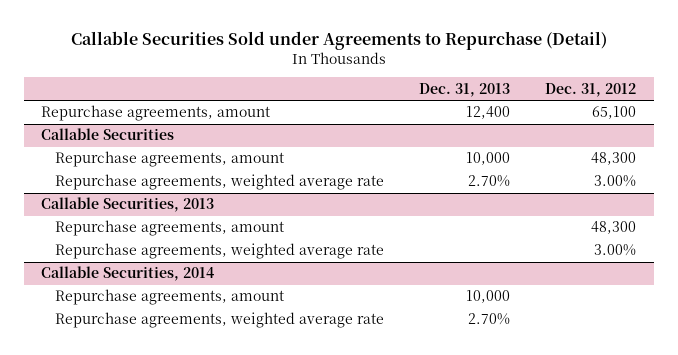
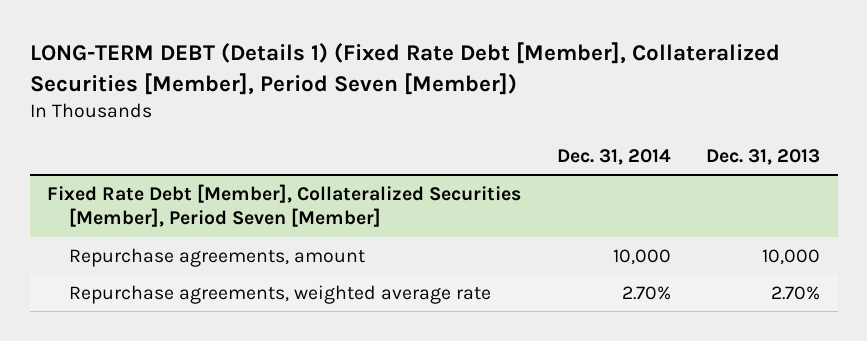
- Callable Securities Sold under Agreements to Repurchase (Detail)
+ LONG-TERM DEBT (Details 1) (Fixed Rate Debt [Member], Collateralized Securities [Member], Period Seven [Member])
- | Dec. 31, 2013 | Dec. 31, 2012
+ | Dec. 31, 2014 | Dec. 31, 2013
- Repurchase agreements, amount | 12,400 | 65,100
- Callable Securities
- Repurchase agreements, amount | 10,000 | 48,300
- Repurchase agreements, weighted average rate | 2.70% | 3.00%
- Callable Securities, 2013
- Repurchase agreements, amount | | 48,300
- Repurchase agreements, weighted average rate | | 3.00%
- Callable Securities, 2014
+ Fixed Rate Debt [Member], Collateralized Securities [Member], Period Seven [Member]

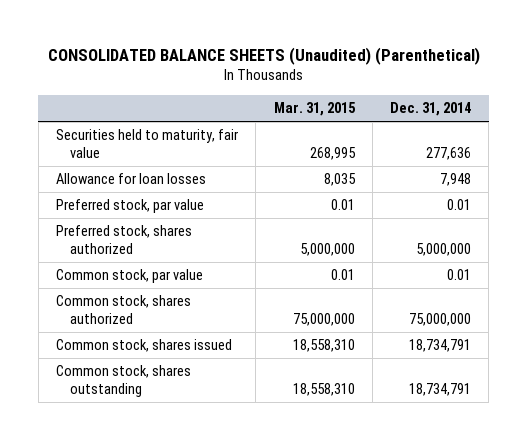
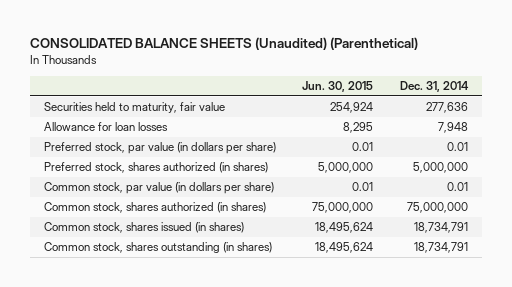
- | Mar. 31, 2015 | Dec. 31, 2014
+ | Jun. 30, 2015 | Dec. 31, 2014
- Preferred stock, par value | 0.01 | 0.01
- Preferred stock, shares authorized | 5,000,000 | 5,000,000
- Common stock, par value | 0.01 | 0.01
- Common stock, shares authorized | 75,000,000 | 75,000,000
- Common stock, shares issued | 18,558,310 | 18,734,791
- Common stock, shares outstanding | 18,558,310 | 18,734,791
+ Preferred stock, par value (in dollars per share) | 0.01 | 0.01
+ Preferred stock, shares authorized (in shares) | 5,000,000 | 5,000,000
+ Common stock, par value (in dollars per share) | 0.01 | 0.01
+ Common stock, shares authorized (in shares) | 75,000,000 | 75,000,000
+ Common stock, shares issued (in shares) | 18,495,624 | 18,734,791
+ Common stock, shares outstanding (in shares) | 18,495,624 | 18,734,791

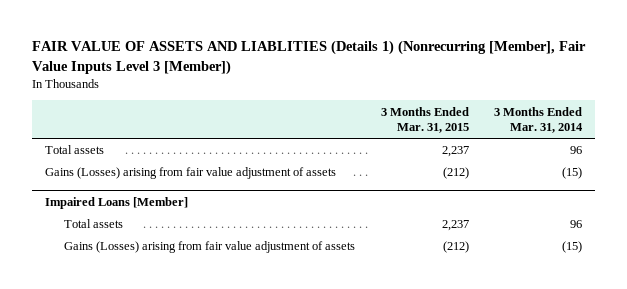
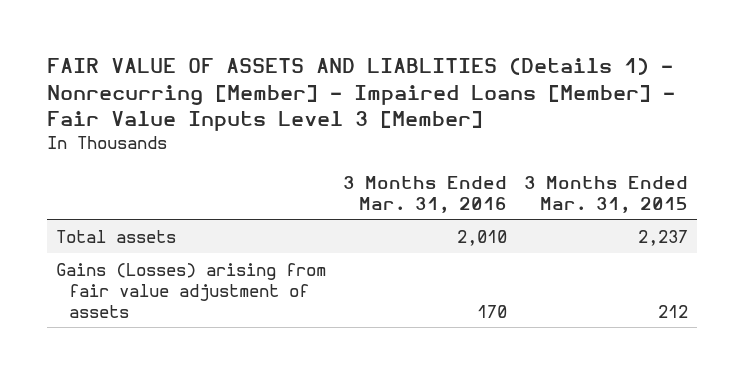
- FAIR VALUE OF ASSETS AND LIABLITIES (Details 1) (Nonrecurring [Member], Fair Value Inputs Level 3 [Member])
+ FAIR VALUE OF ASSETS AND LIABLITIES (Details 1) - Nonrecurring [Member] - Impaired Loans [Member] - Fair Value Inputs Level 3 [Member]
- | 3 Months Ended Mar. 31, 2015 | 3 Months Ended Mar. 31, 2014
+ | 3 Months Ended Mar. 31, 2016 | 3 Months Ended Mar. 31, 2015
- Gains (Losses) arising from fair value adjustment of assets | (212) | (15)
- Impaired Loans [Member]
- Total assets | 2,237 | 96
- Gains (Losses) arising from fair value adjustment of assets | (212) | (15)
+ Gains (Losses) arising from fair value adjustment of assets | 170 | 212

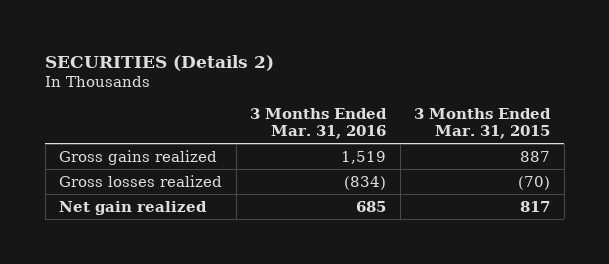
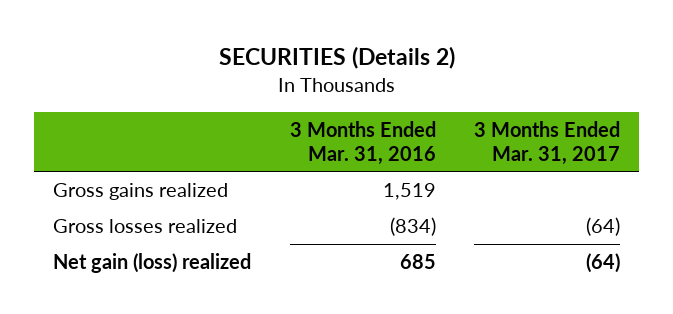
- | 3 Months Ended Mar. 31, 2016 | 3 Months Ended Mar. 31, 2015
+ | 3 Months Ended Mar. 31, 2016 | 3 Months Ended Mar. 31, 2017
- Net gain realized | 685 | 817
+ Net gain (loss) realized | 685 | (64)

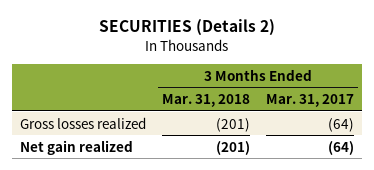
- | 3 Months Ended Mar. 31, 2016 | 3 Months Ended Mar. 31, 2017
+ | 3 Months Ended Mar. 31, 2018 | 3 Months Ended Mar. 31, 2017
- Gross gains realized | 1,519 |
- Net gain (loss) realized | 685 | (64)
+ Net gain realized | (201) | (64)

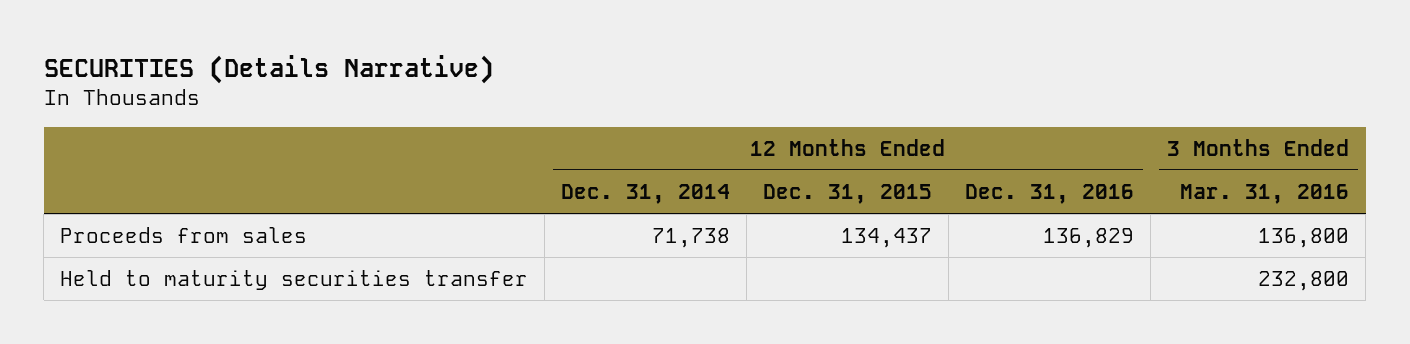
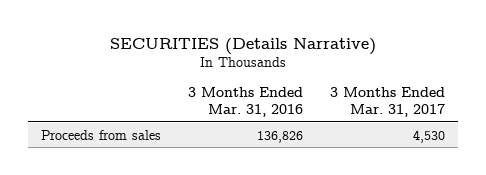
- | 12 Months Ended Dec. 31, 2014 | 12 Months Ended Dec. 31, 2015 | 12 Months Ended Dec. 31, 2016 | 3 Months Ended Mar. 31, 2016
+ | 3 Months Ended Mar. 31, 2016 | 3 Months Ended Mar. 31, 2017
- Proceeds from sales | 71,738 | 134,437 | 136,829 | 136,800
- Held to maturity securities transfer | | | | 232,800
+ Proceeds from sales | 136,826 | 4,530

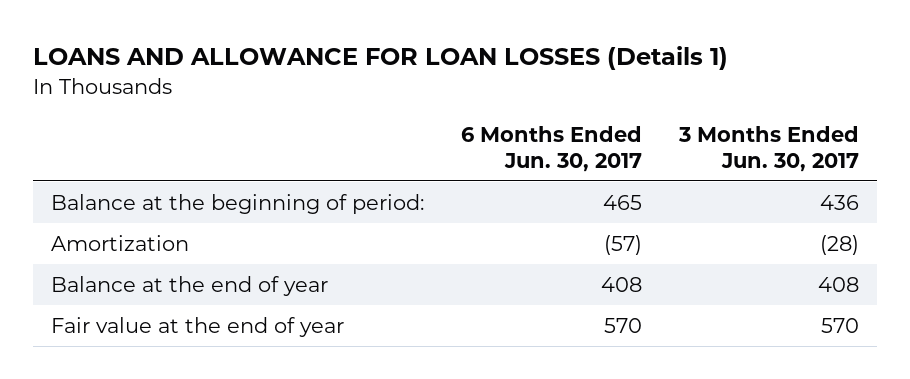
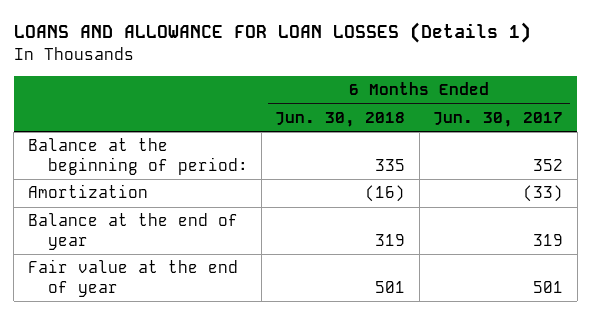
- | 6 Months Ended Jun. 30, 2017 | 3 Months Ended Jun. 30, 2017
+ | 6 Months Ended Jun. 30, 2018 | 6 Months Ended Jun. 30, 2017
- Balance at the beginning of period: | 465 | 436
- Amortization | (57) | (28)
- Balance at the end of year | 408 | 408
- Fair value at the end of year | 570 | 570
+ Balance at the beginning of period: | 335 | 352
+ Amortization | (16) | (33)
+ Balance at the end of year | 319 | 319
+ Fair value at the end of year | 501 | 501

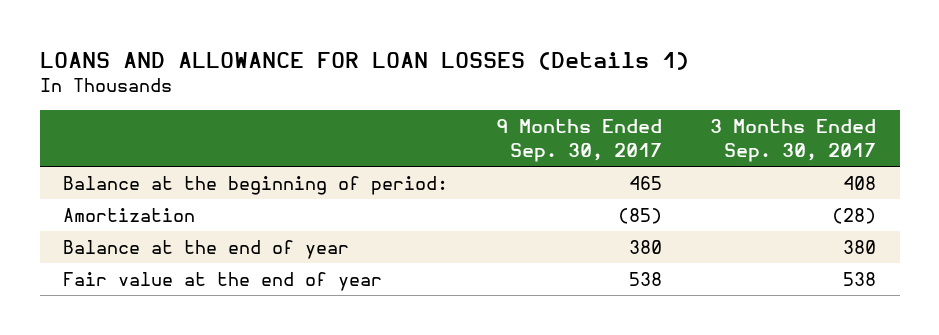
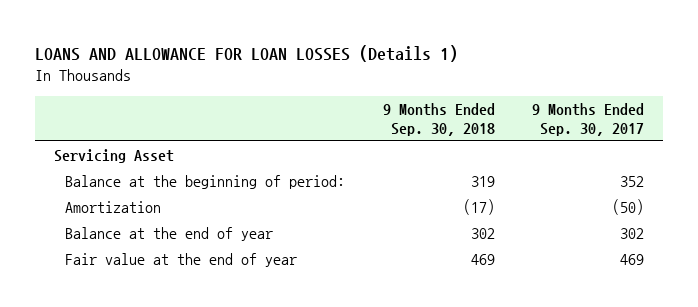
- | 9 Months Ended Sep. 30, 2017 | 3 Months Ended Sep. 30, 2017
+ | 9 Months Ended Sep. 30, 2018 | 9 Months Ended Sep. 30, 2017
- Balance at the beginning of period: | 465 | 408
- Amortization | (85) | (28)
- Balance at the end of year | 380 | 380
- Fair value at the end of year | 538 | 538
+ Servicing Asset
+ Balance at the beginning of period: | 319 | 352
+ Amortization | (17) | (50)
+ Balance at the end of year | 302 | 302
+ Fair value at the end of year | 469 | 469

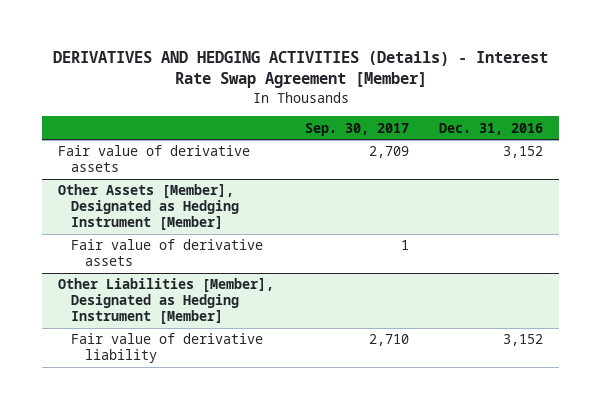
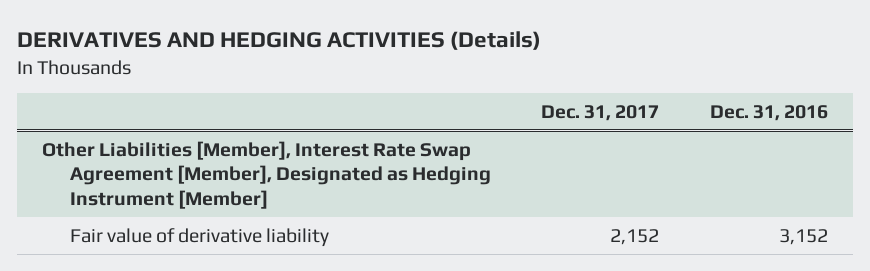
- DERIVATIVES AND HEDGING ACTIVITIES (Details) - Interest Rate Swap Agreement [Member]
+ DERIVATIVES AND HEDGING ACTIVITIES (Details)
- | Sep. 30, 2017 | Dec. 31, 2016
+ | Dec. 31, 2017 | Dec. 31, 2016
- Fair value of derivative assets | 2,709 | 3,152
- Other Assets [Member], Designated as Hedging Instrument [Member]
- Fair value of derivative assets | 1 |
- Other Liabilities [Member], Designated as Hedging Instrument [Member]
+ Other Liabilities [Member], Interest Rate Swap Agreement [Member], Designated as Hedging Instrument [Member]

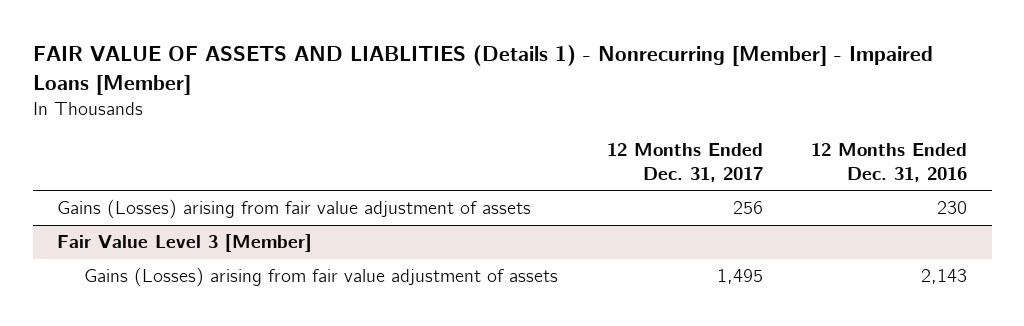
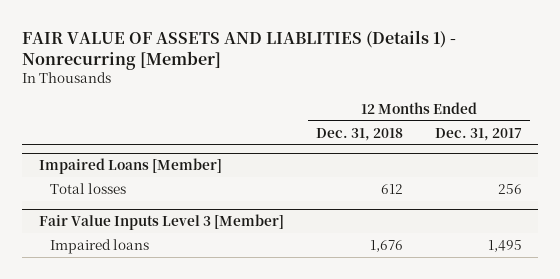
- FAIR VALUE OF ASSETS AND LIABLITIES (Details 1) - Nonrecurring [Member] - Impaired Loans [Member]
+ FAIR VALUE OF ASSETS AND LIABLITIES (Details 1) - Nonrecurring [Member]
- | 12 Months Ended Dec. 31, 2017 | 12 Months Ended Dec. 31, 2016
+ | 12 Months Ended Dec. 31, 2018 | 12 Months Ended Dec. 31, 2017
- Gains (Losses) arising from fair value adjustment of assets | 256 | 230
- Fair Value Level 3 [Member]
- Gains (Losses) arising from fair value adjustment of assets | 1,495 | 2,143
+ Impaired Loans [Member]
+ Total losses | 612 | 256
+ Fair Value Inputs Level 3 [Member]
+ Impaired loans | 1,676 | 1,495

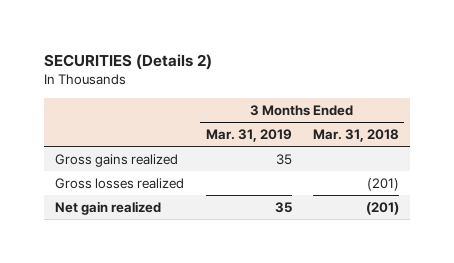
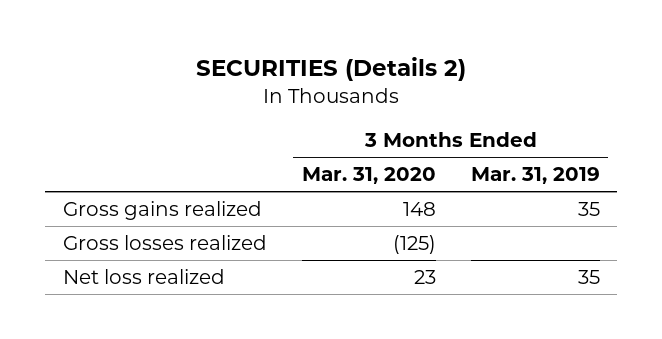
- | 3 Months Ended Mar. 31, 2019 | 3 Months Ended Mar. 31, 2018
+ | 3 Months Ended Mar. 31, 2020 | 3 Months Ended Mar. 31, 2019
- Net gain realized | 35 | (201)
+ Net loss realized | 23 | 35

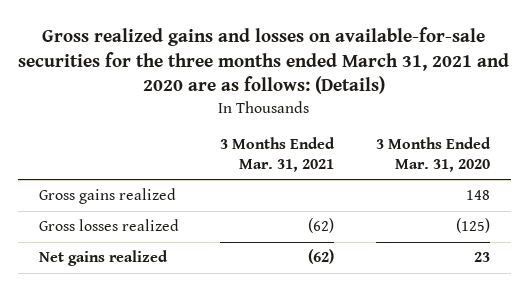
- SECURITIES (Details 2)
+ Gross realized gains and losses on available-for-sale securities for the three months ended March 31, 2021 and 2020 are as follows: (Details)
- | 3 Months Ended Mar. 31, 2020 | 3 Months Ended Mar. 31, 2019
+ | 3 Months Ended Mar. 31, 2021 | 3 Months Ended Mar. 31, 2020
- Net loss realized | 23 | 35
+ Net gains realized | (62) | 23

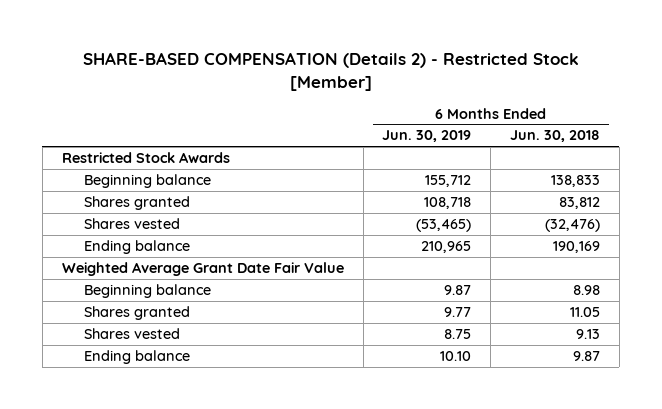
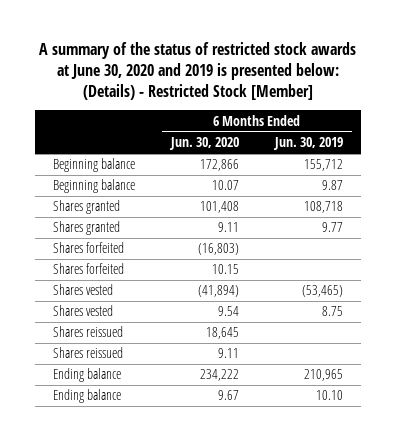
- SHARE-BASED COMPENSATION (Details 2) - Restricted Stock [Member]
+ A summary of the status of restricted stock awards at June 30, 2020 and 2019 is presented below: (Details) - Restricted Stock [Member]
- | 6 Months Ended Jun. 30, 2019 | 6 Months Ended Jun. 30, 2018
+ | 6 Months Ended Jun. 30, 2020 | 6 Months Ended Jun. 30, 2019
- Restricted Stock Awards
- Weighted Average Grant Date Fair Value
moved down: Shares granted | 101,408 | 108,718
+ Shares forfeited | (16,803) |
+ Shares forfeited | 10.15 |
moved down: Shares vested | (41,894) | (53,465)
+ Shares reissued | 18,645 |
+ Shares reissued | 9.11 |
moved down: Ending balance | 234,222 | 210,965

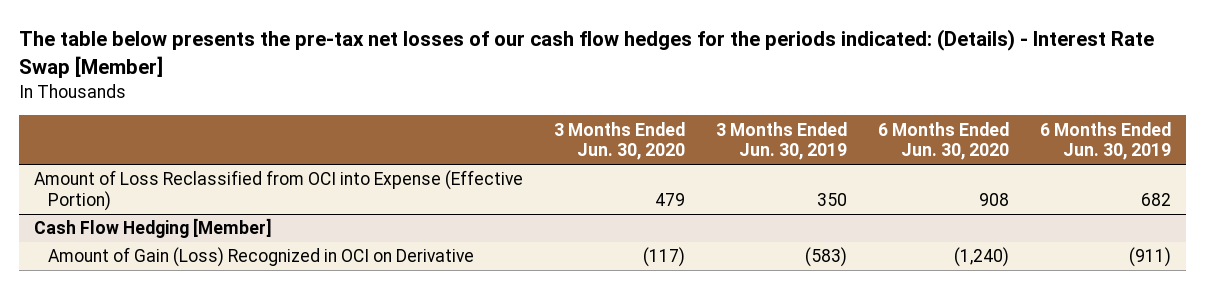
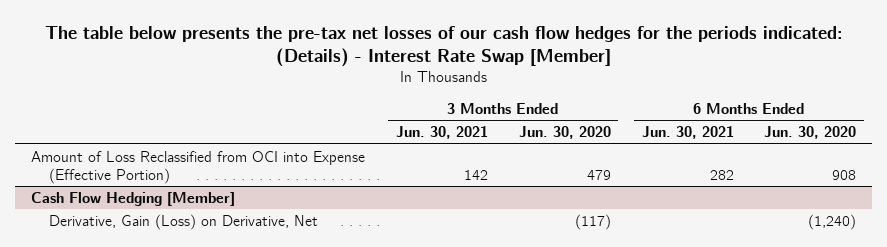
- | 3 Months Ended Jun. 30, 2020 | 3 Months Ended Jun. 30, 2019 | 6 Months Ended Jun. 30, 2020 | 6 Months Ended Jun. 30, 2019
+ | 3 Months Ended Jun. 30, 2021 | 3 Months Ended Jun. 30, 2020 | 6 Months Ended Jun. 30, 2021 | 6 Months Ended Jun. 30, 2020
@ Cash Flow Hedging [Member]
- Amount of Gain (Loss) Recognized in OCI on Derivative | (117) | (583) | (1,240) | (911)
+ Derivative, Gain (Loss) on Derivative, Net | | (117) | | (1,240)

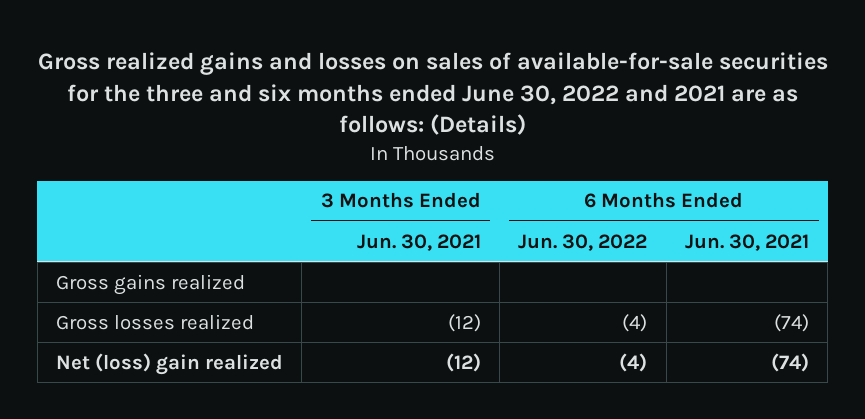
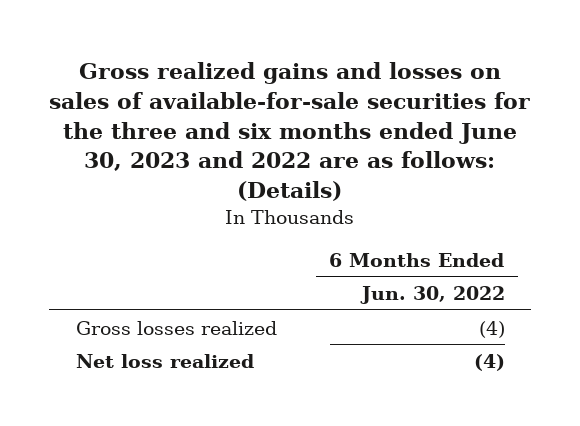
- Gross realized gains and losses on sales of available-for-sale securities for the three and six months ended June 30, 2022 and 2021 are as follows: (Details)
+ Gross realized gains and losses on sales of available-for-sale securities for the three and six months ended June 30, 2023 and 2022 are as follows: (Details)
- | 3 Months Ended Jun. 30, 2021 | 6 Months Ended Jun. 30, 2022 | 6 Months Ended Jun. 30, 2021
+ | 6 Months Ended Jun. 30, 2022
- Gross gains realized
- Net (loss) gain realized | (12) | (4) | (74)
+ Net loss realized | (4)

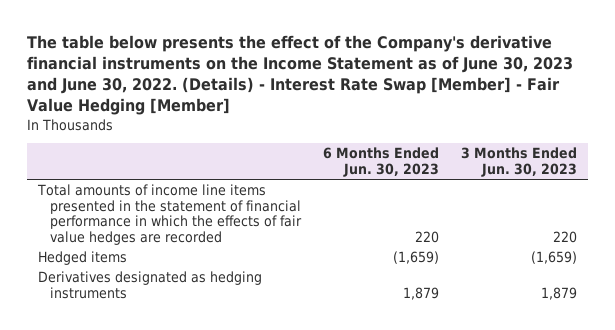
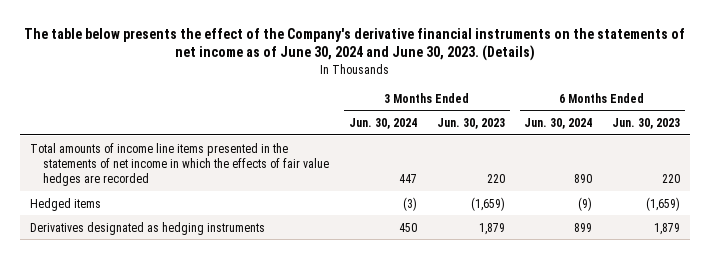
- The table below presents the effect of the Company's derivative financial instruments on the Income Statement as of June 30, 2023 and June 30, 2022. (Details) - Interest Rate Swap [Member] - Fair Value Hedging [Member]
+ The table below presents the effect of the Company's derivative financial instruments on the statements of net income as of June 30, 2024 and June 30, 2023. (Details)
- | 6 Months Ended Jun. 30, 2023 | 3 Months Ended Jun. 30, 2023
+ | 3 Months Ended Jun. 30, 2024 | 3 Months Ended Jun. 30, 2023 | 6 Months Ended Jun. 30, 2024 | 6 Months Ended Jun. 30, 2023
- Total amounts of income line items presented in the statement of financial performance in which the effects of fair value hedges are recorded | 220 | 220
+ Total amounts of income line items presented in the statements of net income in which the effects of fair value hedges are recorded | 447 | 220 | 890 | 220

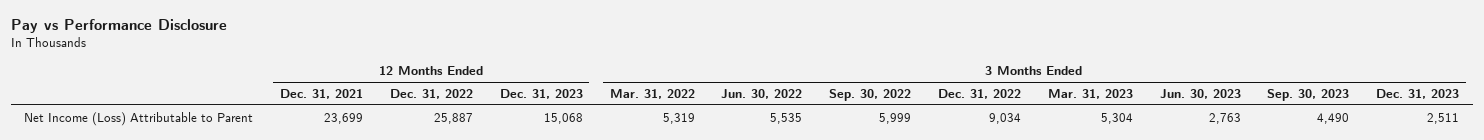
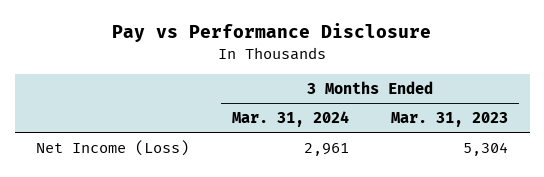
- | 12 Months Ended Dec. 31, 2021 | 12 Months Ended Dec. 31, 2022 | 12 Months Ended Dec. 31, 2023 | 3 Months Ended Mar. 31, 2022 | 3 Months Ended Jun. 30, 2022 | 3 Months Ended Sep. 30, 2022 | 3 Months Ended Dec. 31, 2022 | 3 Months Ended Mar. 31, 2023 | 3 Months Ended Jun. 30, 2023 | 3 Months Ended Sep. 30, 2023 | 3 Months Ended Dec. 31, 2023
+ | 3 Months Ended Mar. 31, 2024 | 3 Months Ended Mar. 31, 2023
- Net Income (Loss) Attributable to Parent | 23,699 | 25,887 | 15,068 | 5,319 | 5,535 | 5,999 | 9,034 | 5,304 | 2,763 | 4,490 | 2,511
+ Net Income (Loss) | 2,961 | 5,304

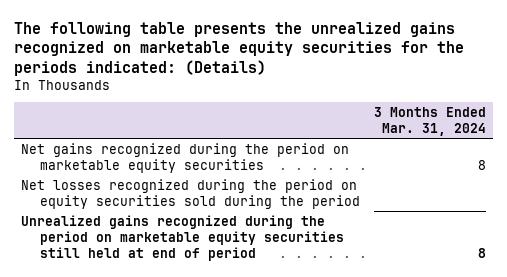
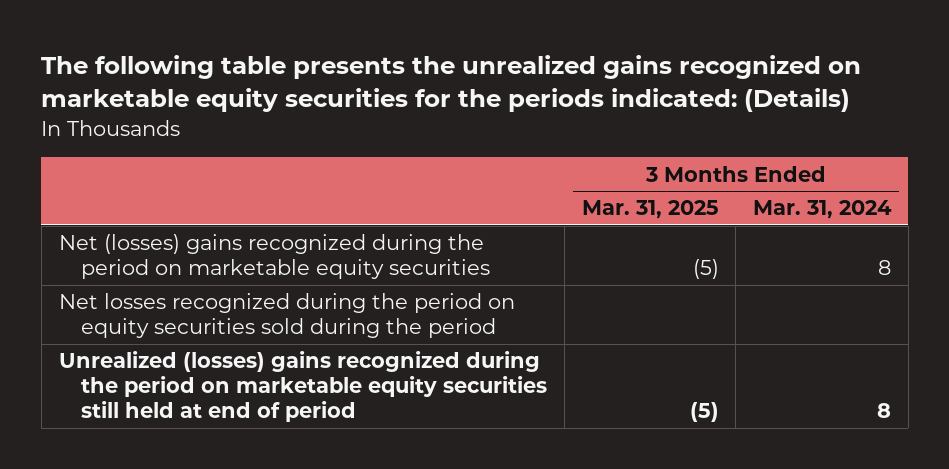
- | 3 Months Ended Mar. 31, 2024
+ | 3 Months Ended Mar. 31, 2025 | 3 Months Ended Mar. 31, 2024
- Net gains recognized during the period on marketable equity securities | 8
+ Net (losses) gains recognized during the period on marketable equity securities | (5) | 8
- Unrealized gains recognized during the period on marketable equity securities still held at end of period | 8
+ Unrealized (losses) gains recognized during the period on marketable equity securities still held at end of period | (5) | 8

